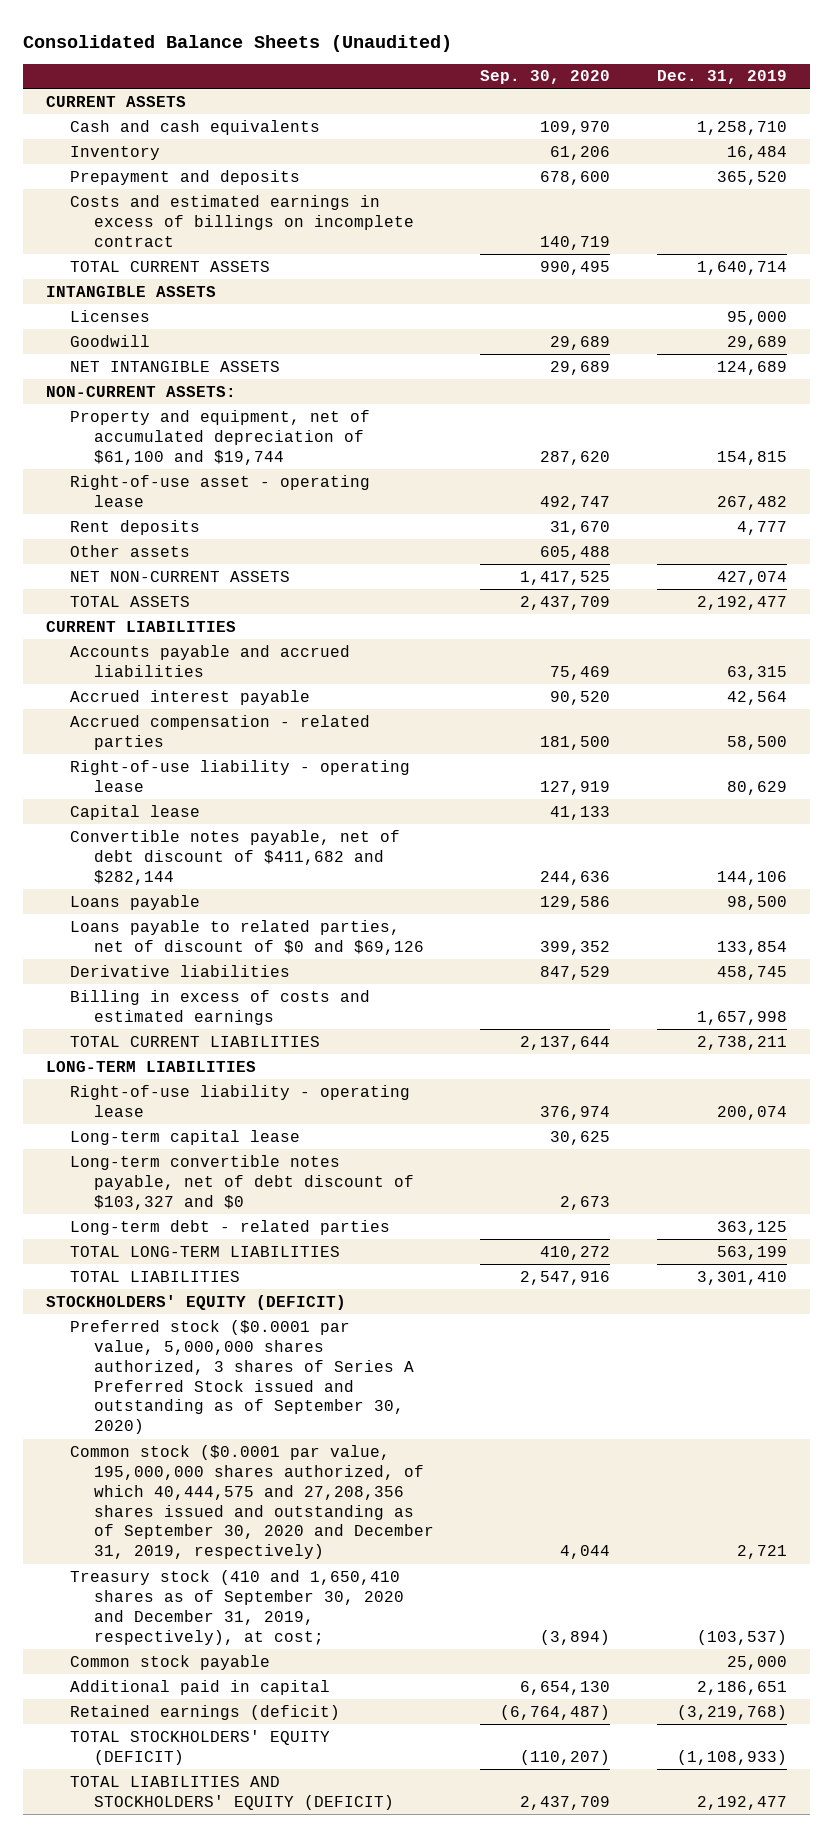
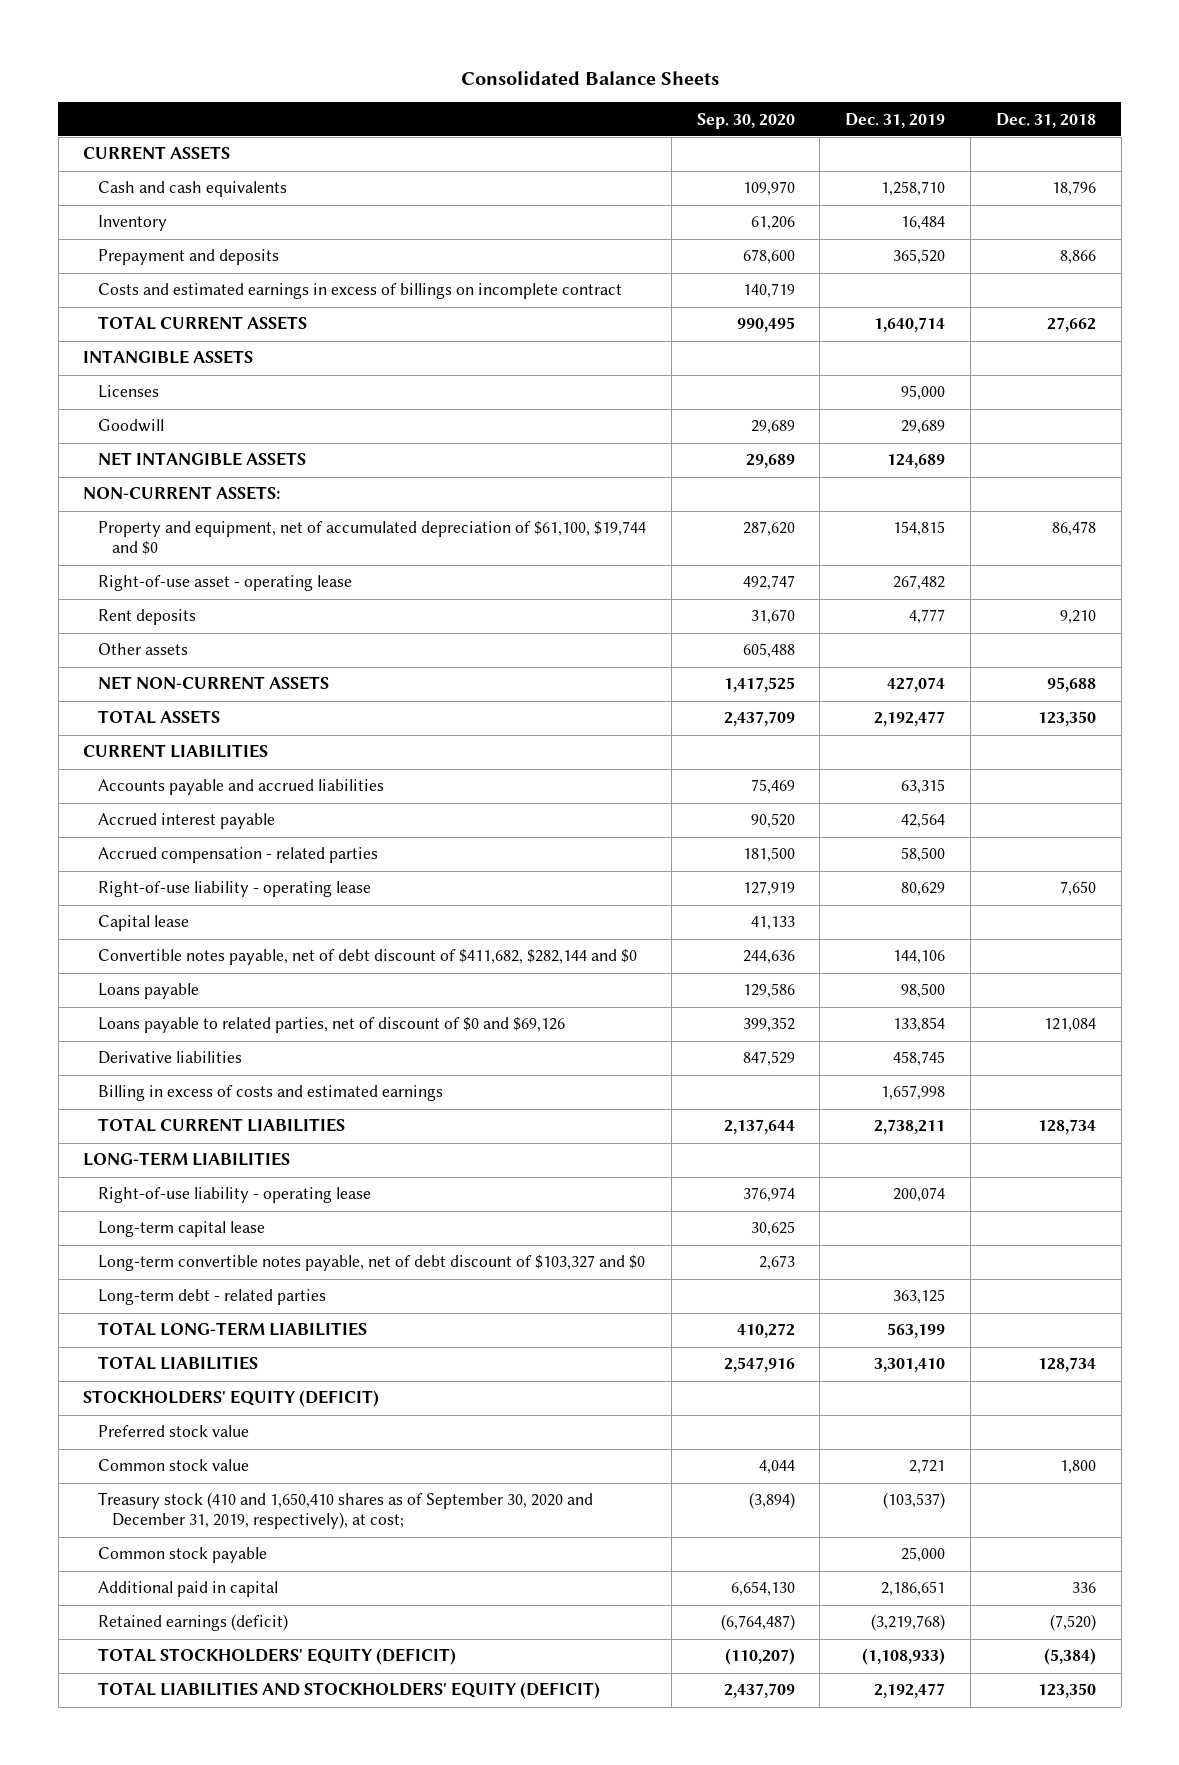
- Consolidated Balance Sheets (Unaudited)
+ Consolidated Balance Sheets
- | Sep. 30, 2020 | Dec. 31, 2019
+ | Sep. 30, 2020 | Dec. 31, 2019 | Dec. 31, 2018
- Property and equipment, net of accumulated depreciation of $61,100 and $19,744 | 287,620 | 154,815
+ Property and equipment, net of accumulated depreciation of $61,100, $19,744 and $0 | 287,620 | 154,815 | 86,478
- Convertible notes payable, net of debt discount of $411,682 and $282,144 | 244,636 | 144,106
+ Convertible notes payable, net of debt discount of $411,682, $282,144 and $0 | 244,636 | 144,106 |
- Preferred stock ($0.0001 par value, 5,000,000 shares authorized, 3 shares of Series A Preferred Stock issued and outstanding as of September 30, 2020)
- Common stock ($0.0001 par value, 195,000,000 shares authorized, of which 40,444,575 and 27,208,356 shares issued and outstanding as of September 30, 2020 and December 31, 2019, respectively) | 4,044 | 2,721
+ Preferred stock value
+ Common stock value | 4,044 | 2,721 | 1,800

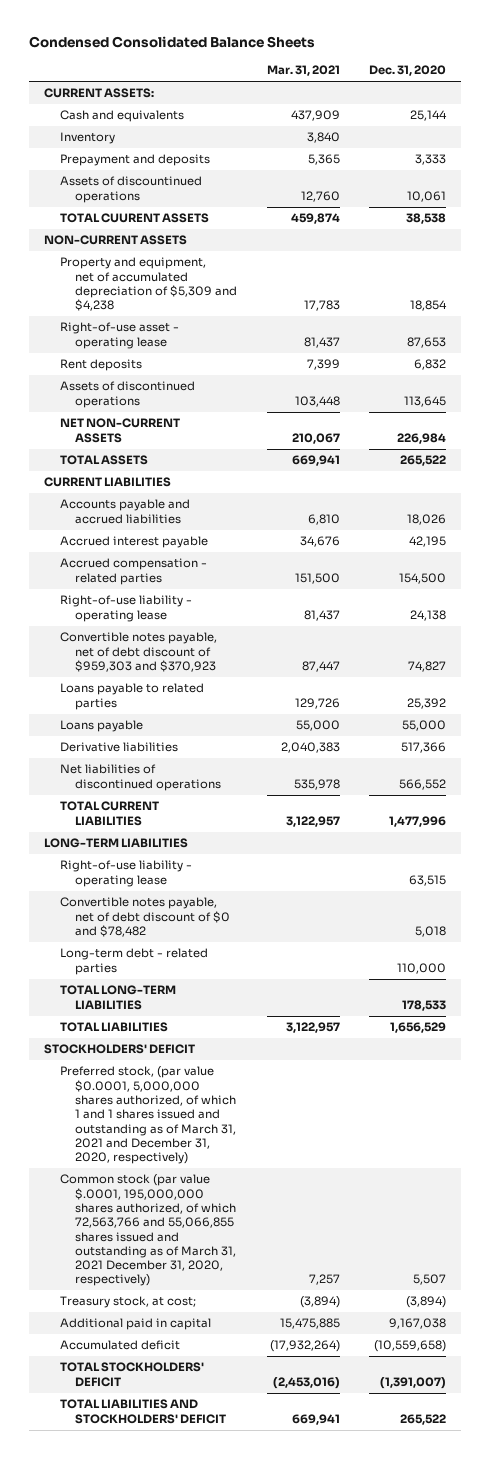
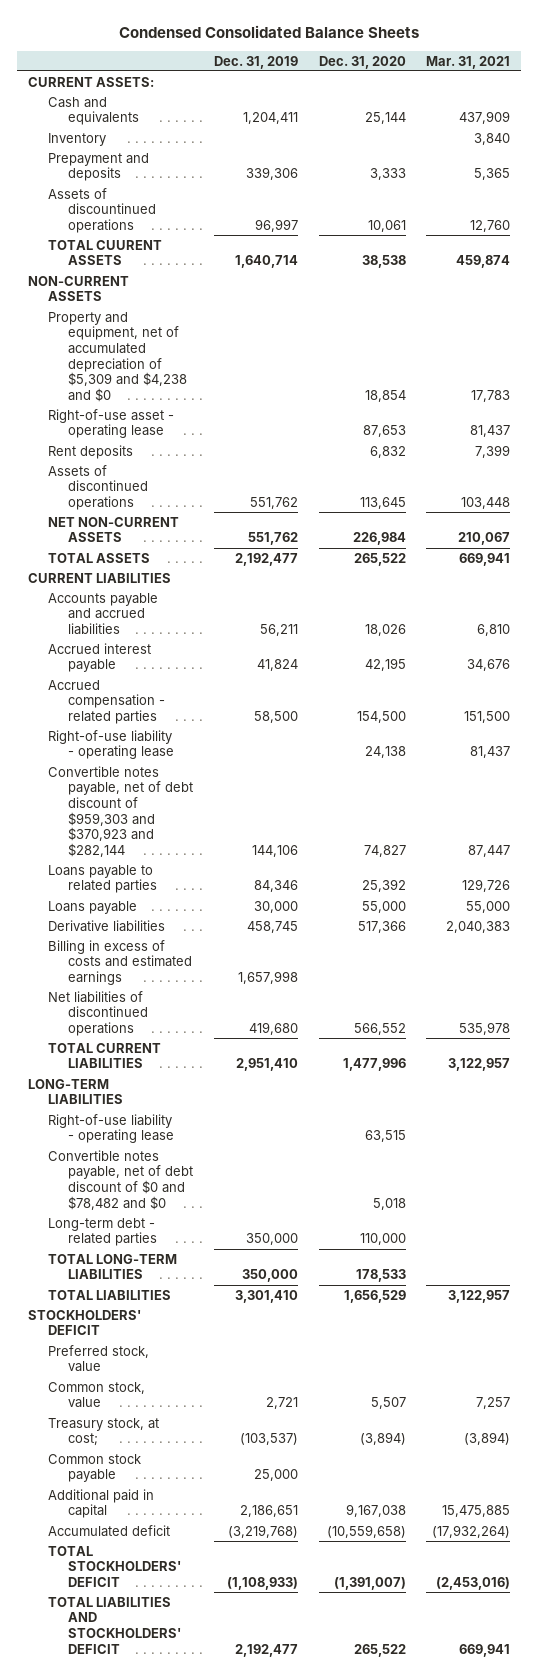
- | Mar. 31, 2021 | Dec. 31, 2020
+ | Dec. 31, 2019 | Dec. 31, 2020 | Mar. 31, 2021
- Property and equipment, net of accumulated depreciation of $5,309 and $4,238 | 17,783 | 18,854
+ Property and equipment, net of accumulated depreciation of $5,309 and $4,238 and $0 | | 18,854 | 17,783
- Convertible notes payable, net of debt discount of $959,303 and $370,923 | 87,447 | 74,827
+ Convertible notes payable, net of debt discount of $959,303 and $370,923 and $282,144 | 144,106 | 74,827 | 87,447
+ Billing in excess of costs and estimated earnings | 1,657,998 | |
- Convertible notes payable, net of debt discount of $0 and $78,482 | | 5,018
+ Convertible notes payable, net of debt discount of $0 and $78,482 and $0 | | 5,018 |
- Preferred stock, (par value $0.0001, 5,000,000 shares authorized, of which 1 and 1 shares issued and outstanding as of March 31, 2021 and December 31, 2020, respectively)
- Common stock (par value $.0001, 195,000,000 shares authorized, of which 72,563,766 and 55,066,855 shares issued and outstanding as of March 31, 2021 December 31, 2020, respectively) | 7,257 | 5,507
+ Preferred stock, value
+ Common stock, value | 2,721 | 5,507 | 7,257
+ Common stock payable | 25,000 | |

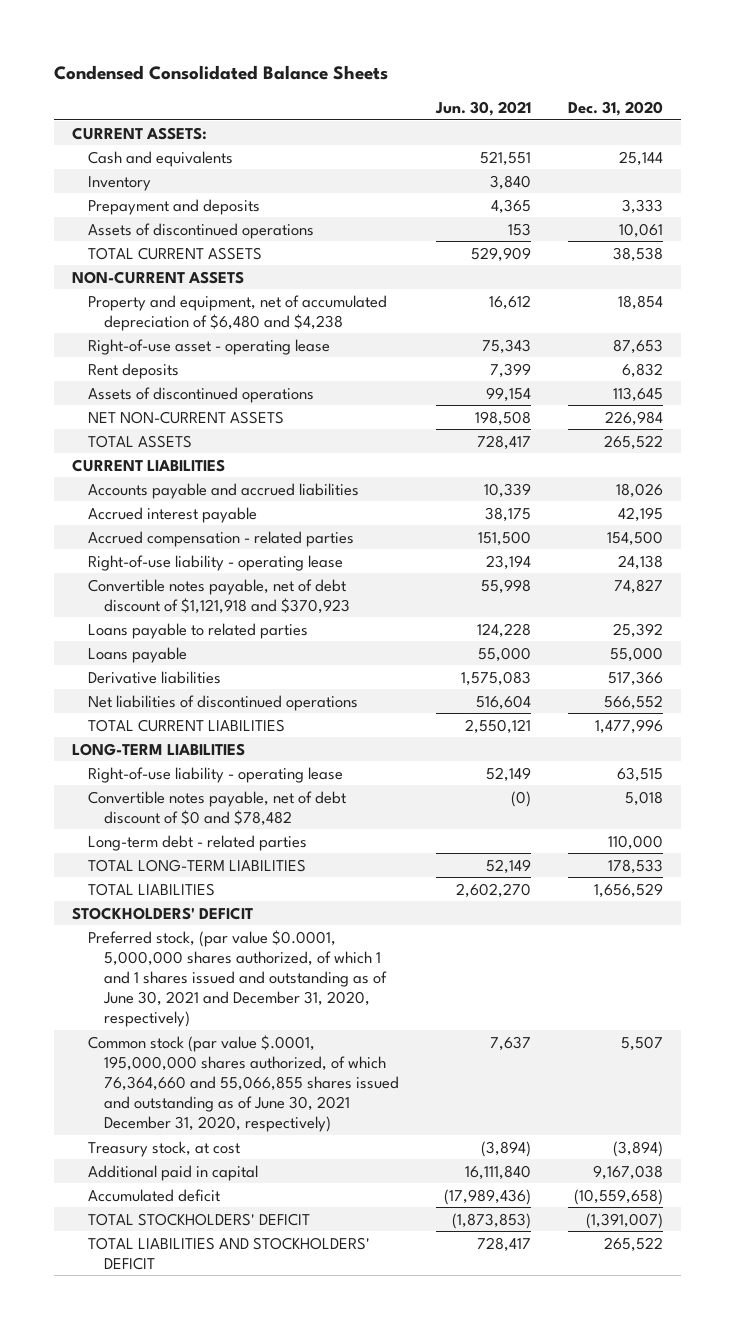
- | Dec. 31, 2019 | Dec. 31, 2020 | Mar. 31, 2021
+ | Jun. 30, 2021 | Dec. 31, 2020
- Assets of discountinued operations | 96,997 | 10,061 | 12,760
- TOTAL CUURENT ASSETS | 1,640,714 | 38,538 | 459,874
+ Assets of discontinued operations | 153 | 10,061
+ TOTAL CURRENT ASSETS | 529,909 | 38,538
- Property and equipment, net of accumulated depreciation of $5,309 and $4,238 and $0 | | 18,854 | 17,783
+ Property and equipment, net of accumulated depreciation of $6,480 and $4,238 | 16,612 | 18,854
- Convertible notes payable, net of debt discount of $959,303 and $370,923 and $282,144 | 144,106 | 74,827 | 87,447
+ Convertible notes payable, net of debt discount of $1,121,918 and $370,923 | 55,998 | 74,827
- Billing in excess of costs and estimated earnings | 1,657,998 | |
- Convertible notes payable, net of debt discount of $0 and $78,482 and $0 | | 5,018 |
+ Convertible notes payable, net of debt discount of $0 and $78,482 | (0) | 5,018
- Preferred stock, value
- Common stock, value | 2,721 | 5,507 | 7,257
- Treasury stock, at cost; | (103,537) | (3,894) | (3,894)
- Common stock payable | 25,000 | |
+ Preferred stock, (par value $0.0001, 5,000,000 shares authorized, of which 1 and 1 shares issued and outstanding as of June 30, 2021 and December 31, 2020, respectively)
+ Common stock (par value $.0001, 195,000,000 shares authorized, of which 76,364,660 and 55,066,855 shares issued and outstanding as of June 30, 2021 December 31, 2020, respectively) | 7,637 | 5,507
+ Treasury stock, at cost | (3,894) | (3,894)

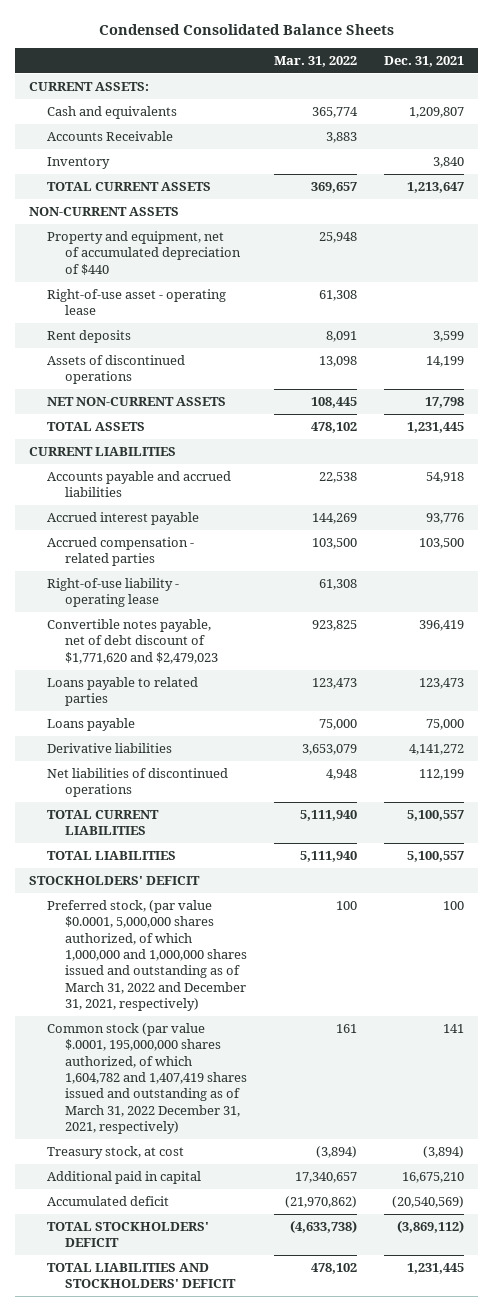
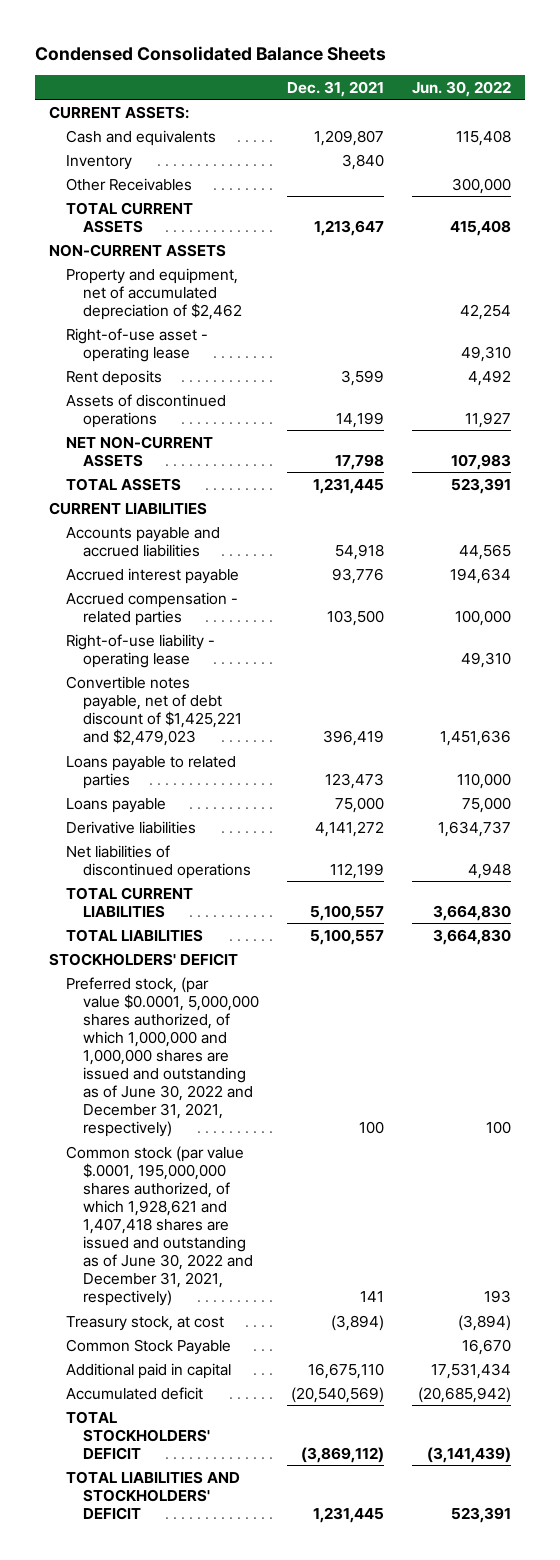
- | Mar. 31, 2022 | Dec. 31, 2021
+ | Dec. 31, 2021 | Jun. 30, 2022
- Accounts Receivable | 3,883 |
+ Other Receivables | | 300,000
- Property and equipment, net of accumulated depreciation of $440 | 25,948 |
+ Property and equipment, net of accumulated depreciation of $2,462 | | 42,254
- Convertible notes payable, net of debt discount of $1,771,620 and $2,479,023 | 923,825 | 396,419
+ Convertible notes payable, net of debt discount of $1,425,221 and $2,479,023 | 396,419 | 1,451,636
- Preferred stock, (par value $0.0001, 5,000,000 shares authorized, of which 1,000,000 and 1,000,000 shares issued and outstanding as of March 31, 2022 and December 31, 2021, respectively) | 100 | 100
- Common stock (par value $.0001, 195,000,000 shares authorized, of which 1,604,782 and 1,407,419 shares issued and outstanding as of March 31, 2022 December 31, 2021, respectively) | 161 | 141
+ Preferred stock, (par value $0.0001, 5,000,000 shares authorized, of which 1,000,000 and 1,000,000 shares are issued and outstanding as of June 30, 2022 and December 31, 2021, respectively) | 100 | 100
+ Common stock (par value $.0001, 195,000,000 shares authorized, of which 1,928,621 and 1,407,418 shares are issued and outstanding as of June 30, 2022 and December 31, 2021, respectively) | 141 | 193
- Additional paid in capital | 17,340,657 | 16,675,210
+ Common Stock Payable | | 16,670
+ Additional paid in capital | 16,675,110 | 17,531,434

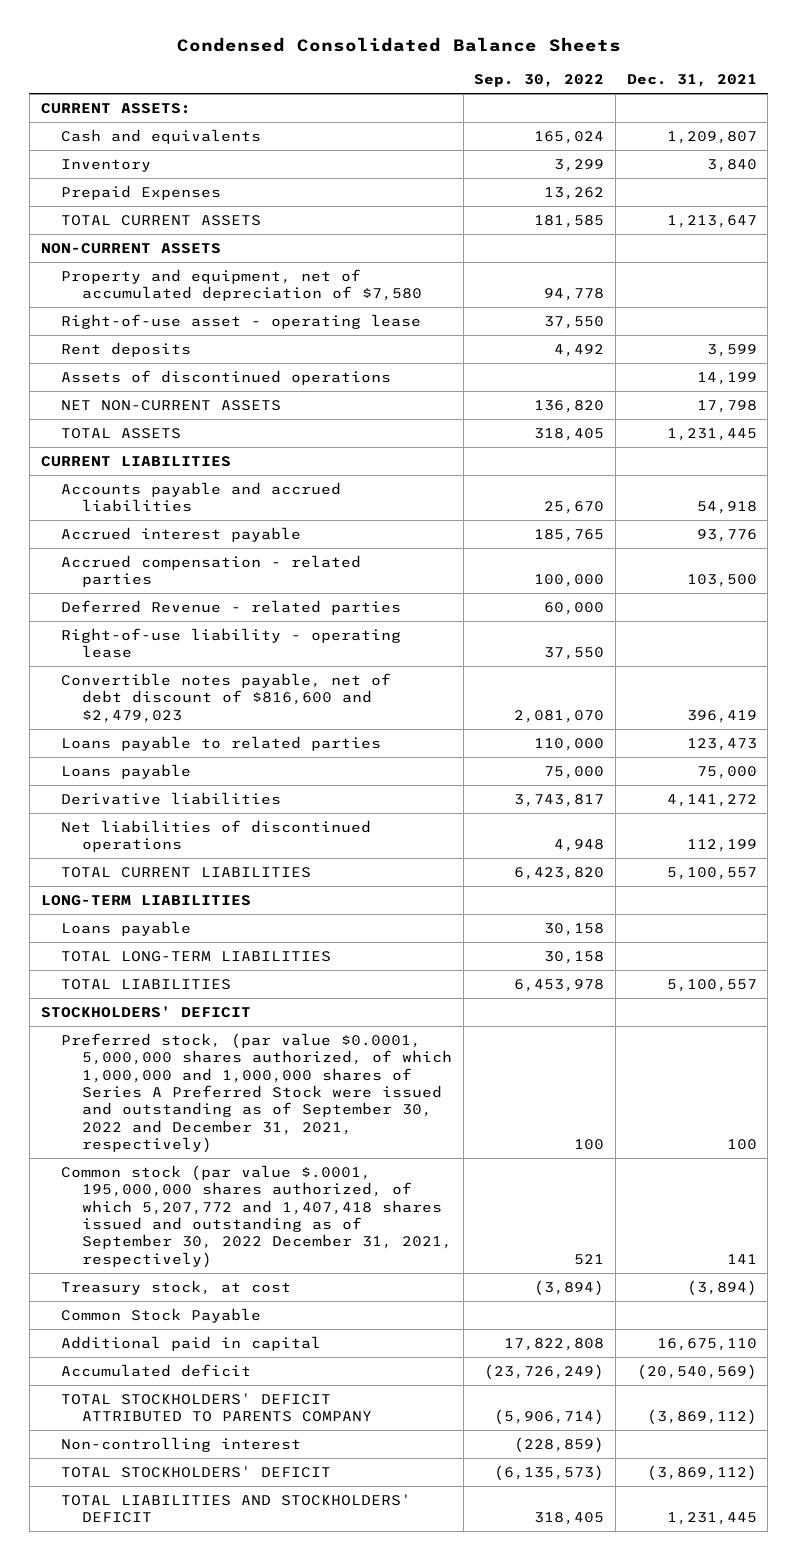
- | Dec. 31, 2021 | Jun. 30, 2022
+ | Sep. 30, 2022 | Dec. 31, 2021
- Other Receivables | | 300,000
+ Prepaid Expenses | 13,262 |
- Property and equipment, net of accumulated depreciation of $2,462 | | 42,254
+ Property and equipment, net of accumulated depreciation of $7,580 | 94,778 |
+ Deferred Revenue - related parties | 60,000 |
- Convertible notes payable, net of debt discount of $1,425,221 and $2,479,023 | 396,419 | 1,451,636
+ Convertible notes payable, net of debt discount of $816,600 and $2,479,023 | 2,081,070 | 396,419
+ LONG-TERM LIABILITIES
+ Loans payable | 30,158 |
+ TOTAL LONG-TERM LIABILITIES | 30,158 |
- Preferred stock, (par value $0.0001, 5,000,000 shares authorized, of which 1,000,000 and 1,000,000 shares are issued and outstanding as of June 30, 2022 and December 31, 2021, respectively) | 100 | 100
- Common stock (par value $.0001, 195,000,000 shares authorized, of which 1,928,621 and 1,407,418 shares are issued and outstanding as of June 30, 2022 and December 31, 2021, respectively) | 141 | 193
+ Preferred stock, (par value $0.0001, 5,000,000 shares authorized, of which 1,000,000 and 1,000,000 shares of Series A Preferred Stock were issued and outstanding as of September 30, 2022 and December 31, 2021, respectively) | 100 | 100
+ Common stock (par value $.0001, 195,000,000 shares authorized, of which 5,207,772 and 1,407,418 shares issued and outstanding as of September 30, 2022 December 31, 2021, respectively) | 521 | 141
+ TOTAL STOCKHOLDERS' DEFICIT ATTRIBUTED TO PARENTS COMPANY | (5,906,714) | (3,869,112)
+ Non-controlling interest | (228,859) |

